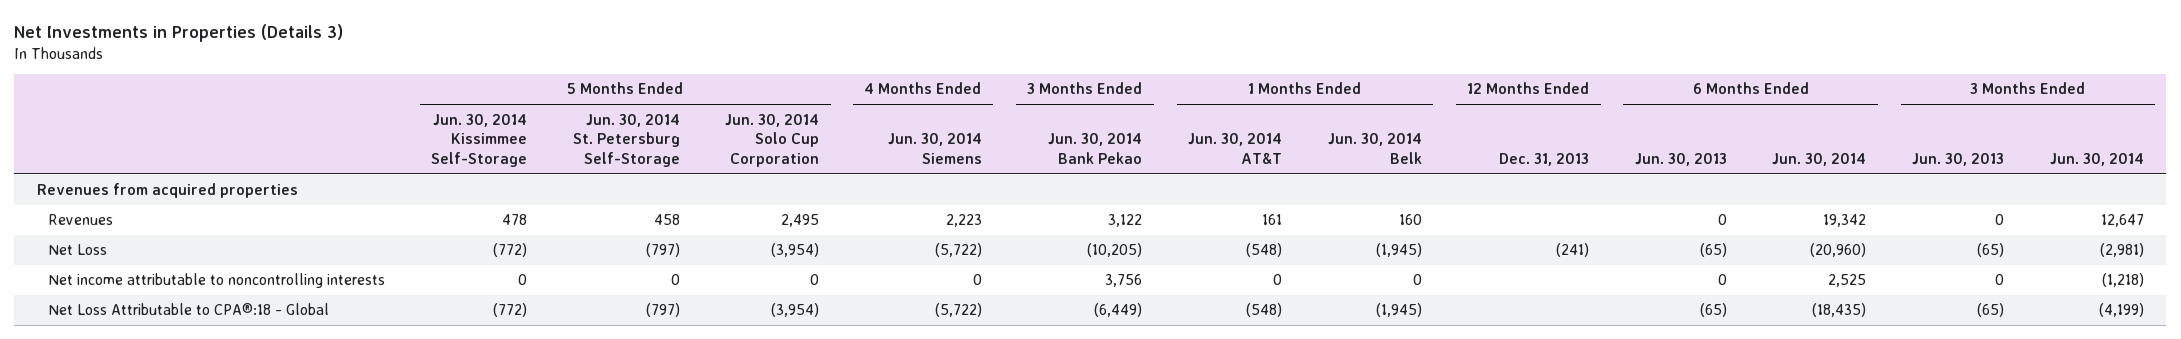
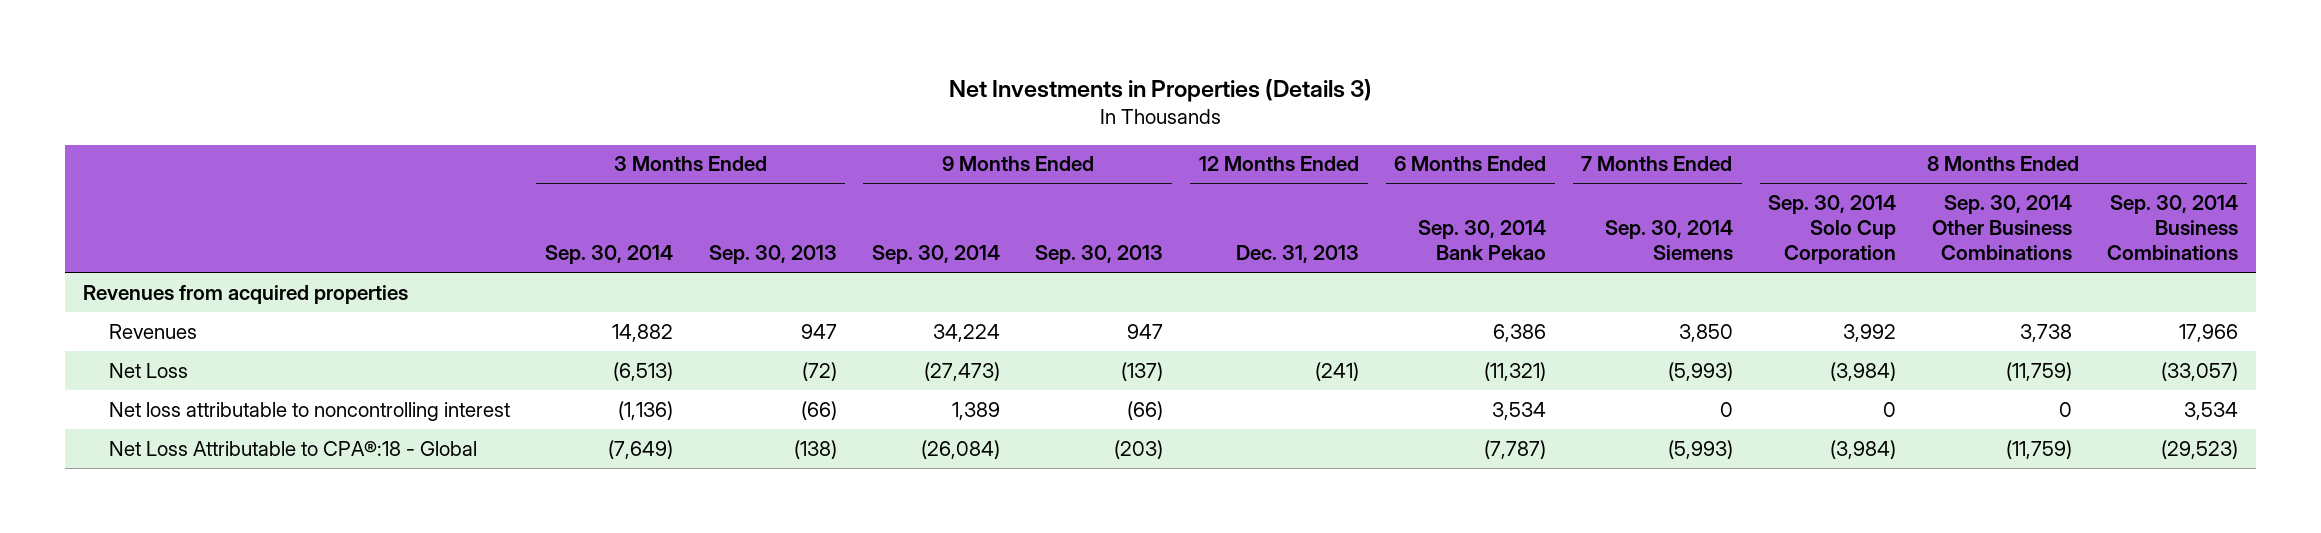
- | 5 Months Ended Jun. 30, 2014 Kissimmee Self-Storage | 5 Months Ended Jun. 30, 2014 St. Petersburg Self-Storage | 5 Months Ended Jun. 30, 2014 Solo Cup Corporation | 4 Months Ended Jun. 30, 2014 Siemens | 3 Months Ended Jun. 30, 2014 Bank Pekao | 1 Months Ended Jun. 30, 2014 AT&T | 1 Months Ended Jun. 30, 2014 Belk | 12 Months Ended Dec. 31, 2013 | 6 Months Ended Jun. 30, 2013 | 6 Months Ended Jun. 30, 2014 | 3 Months Ended Jun. 30, 2013 | 3 Months Ended Jun. 30, 2014
+ | 3 Months Ended Sep. 30, 2014 | 3 Months Ended Sep. 30, 2013 | 9 Months Ended Sep. 30, 2014 | 9 Months Ended Sep. 30, 2013 | 12 Months Ended Dec. 31, 2013 | 6 Months Ended Sep. 30, 2014 Bank Pekao | 7 Months Ended Sep. 30, 2014 Siemens | 8 Months Ended Sep. 30, 2014 Solo Cup Corporation | 8 Months Ended Sep. 30, 2014 Other Business Combinations | 8 Months Ended Sep. 30, 2014 Business Combinations
- Net income attributable to noncontrolling interests | 0 | 0 | 0 | 0 | 3,756 | 0 | 0 | | 0 | 2,525 | 0 | (1,218)
+ Net loss attributable to noncontrolling interest | (1,136) | (66) | 1,389 | (66) | | 3,534 | 0 | 0 | 0 | 3,534

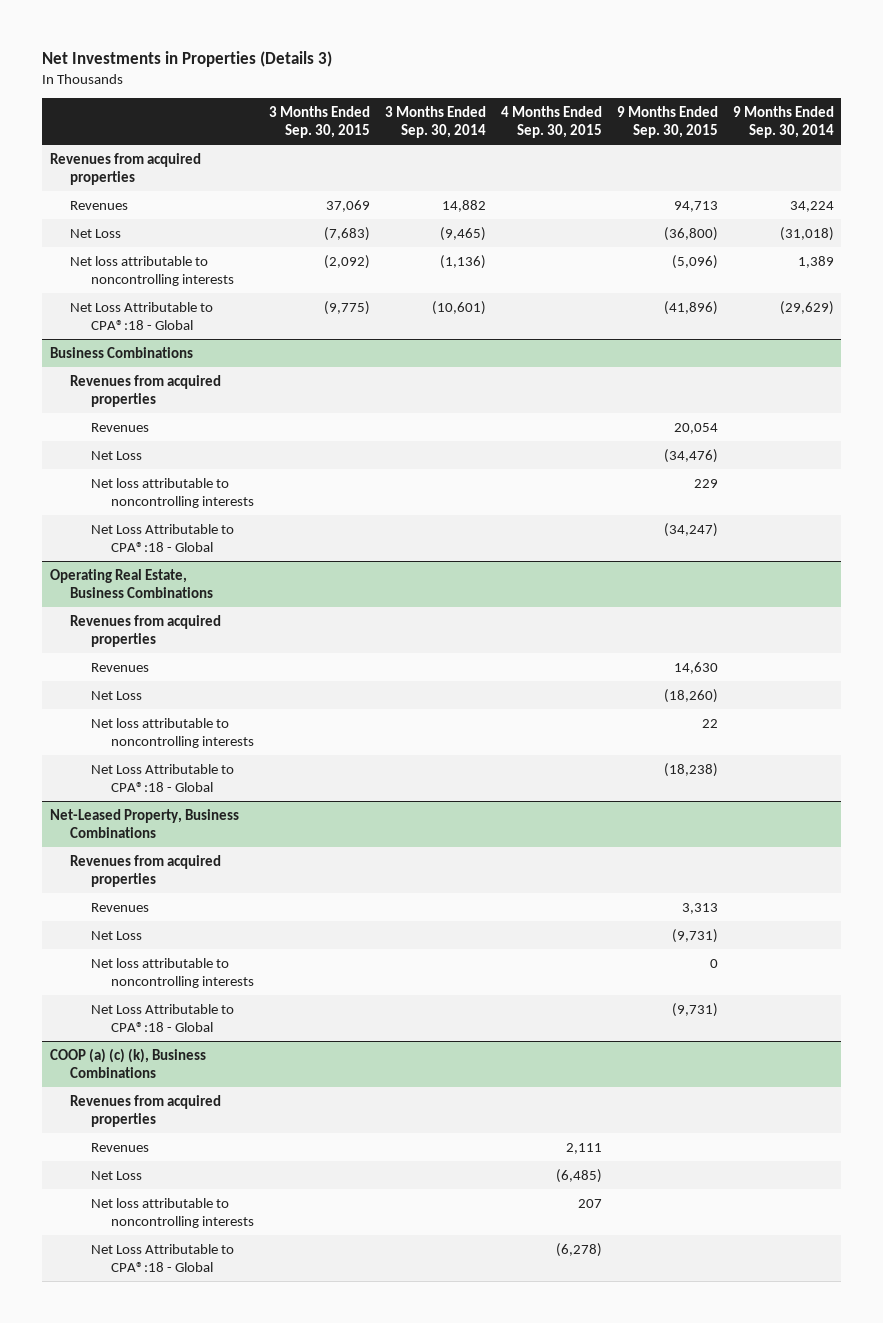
- | 3 Months Ended Sep. 30, 2014 | 3 Months Ended Sep. 30, 2013 | 9 Months Ended Sep. 30, 2014 | 9 Months Ended Sep. 30, 2013 | 12 Months Ended Dec. 31, 2013 | 6 Months Ended Sep. 30, 2014 Bank Pekao | 7 Months Ended Sep. 30, 2014 Siemens | 8 Months Ended Sep. 30, 2014 Solo Cup Corporation | 8 Months Ended Sep. 30, 2014 Other Business Combinations | 8 Months Ended Sep. 30, 2014 Business Combinations
+ | 3 Months Ended Sep. 30, 2015 | 3 Months Ended Sep. 30, 2014 | 4 Months Ended Sep. 30, 2015 | 9 Months Ended Sep. 30, 2015 | 9 Months Ended Sep. 30, 2014
- Net Loss | (6,513) | (72) | (27,473) | (137) | (241) | (11,321) | (5,993) | (3,984) | (11,759) | (33,057)
- Net loss attributable to noncontrolling interest | (1,136) | (66) | 1,389 | (66) | | 3,534 | 0 | 0 | 0 | 3,534
- Net Loss Attributable to CPA®:18 - Global | (7,649) | (138) | (26,084) | (203) | | (7,787) | (5,993) | (3,984) | (11,759) | (29,523)
+ Net Loss | (7,683) | (9,465) | | (36,800) | (31,018)
+ Net loss attributable to noncontrolling interests | (2,092) | (1,136) | | (5,096) | 1,389
+ Net Loss Attributable to CPA®:18 - Global | (9,775) | (10,601) | | (41,896) | (29,629)
+ Business Combinations
+ Revenues from acquired properties
+ Revenues | | | | 20,054 |
+ Net Loss | | | | (34,476) |
+ Net loss attributable to noncontrolling interests | | | | 229 |
+ Net Loss Attributable to CPA®:18 - Global | | | | (34,247) |
+ Operating Real Estate, Business Combinations
+ Revenues from acquired properties
+ Revenues | | | | 14,630 |
+ Net Loss | | | | (18,260) |
+ Net loss attributable to noncontrolling interests | | | | 22 |
+ Net Loss Attributable to CPA®:18 - Global | | | | (18,238) |
+ Net-Leased Property, Business Combinations
+ Revenues from acquired properties
+ Revenues | | | | 3,313 |
+ Net Loss | | | | (9,731) |
+ Net loss attributable to noncontrolling interests | | | | 0 |
+ Net Loss Attributable to CPA®:18 - Global | | | | (9,731) |
+ COOP (a) (c) (k), Business Combinations
+ Revenues from acquired properties
+ Revenues | | | 2,111 | |
+ Net Loss | | | (6,485) | |
+ Net loss attributable to noncontrolling interests | | | 207 | |
+ Net Loss Attributable to CPA®:18 - Global | | | (6,278) | |

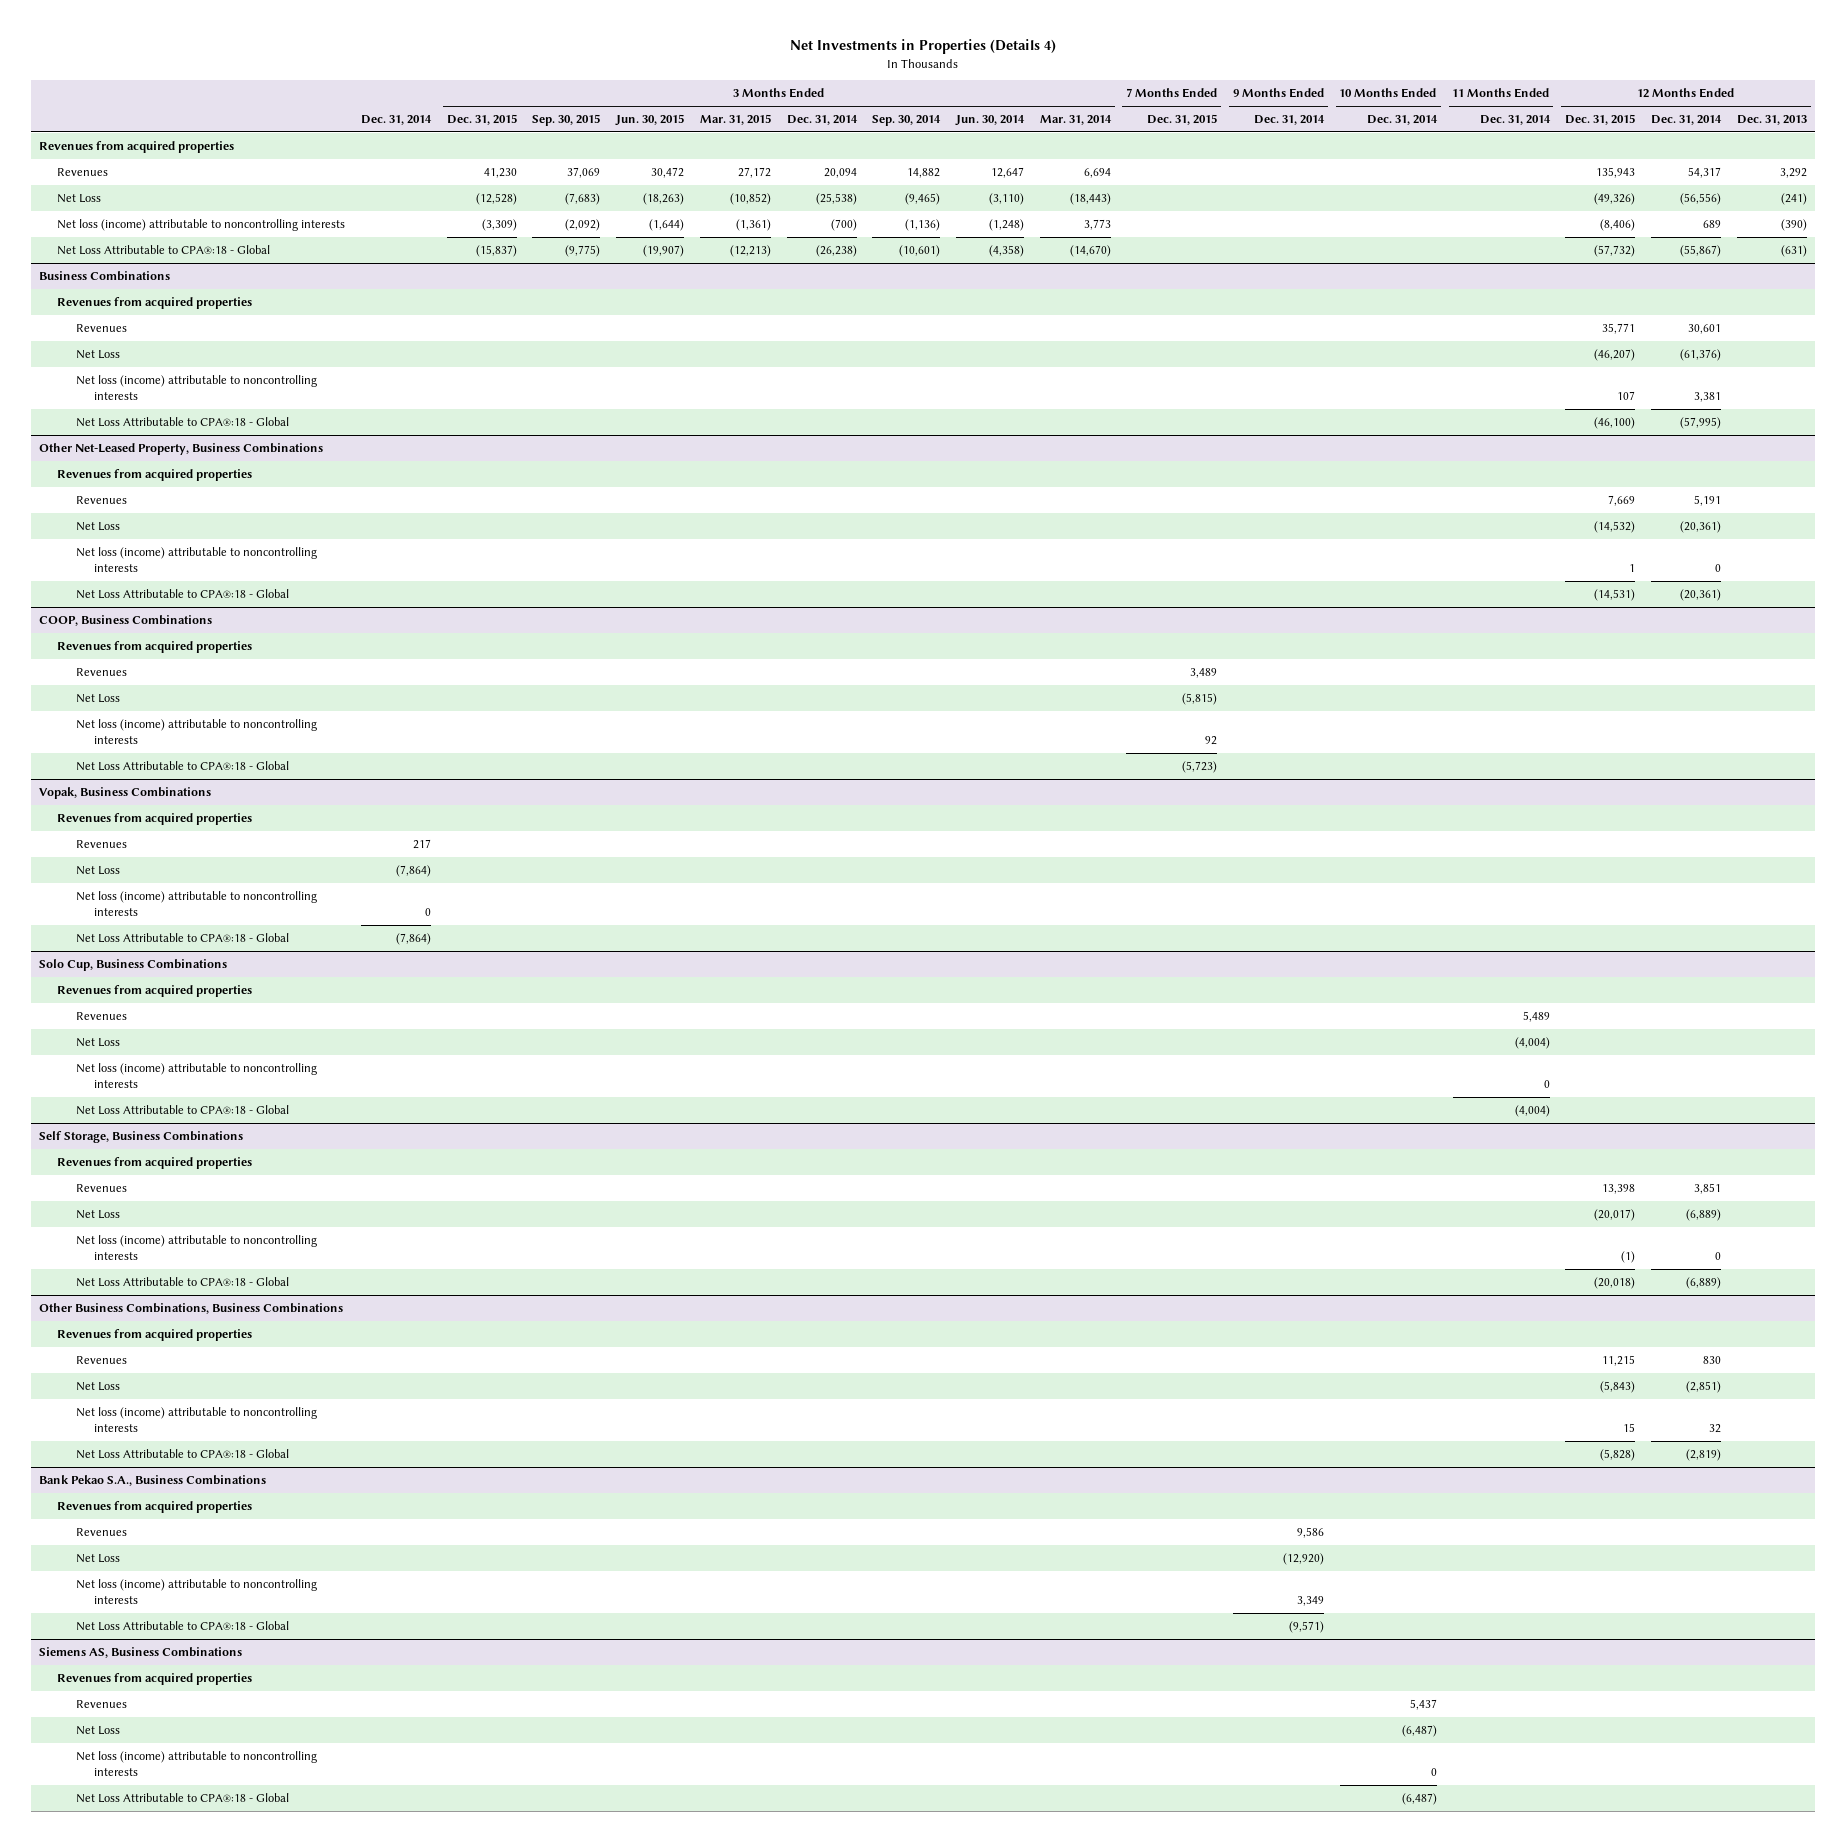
- Net Investments in Properties (Details 3)
+ Net Investments in Properties (Details 4)
- | 3 Months Ended Sep. 30, 2015 | 3 Months Ended Sep. 30, 2014 | 4 Months Ended Sep. 30, 2015 | 9 Months Ended Sep. 30, 2015 | 9 Months Ended Sep. 30, 2014
+ | Dec. 31, 2014 | 3 Months Ended Dec. 31, 2015 | 3 Months Ended Sep. 30, 2015 | 3 Months Ended Jun. 30, 2015 | 3 Months Ended Mar. 31, 2015 | 3 Months Ended Dec. 31, 2014 | 3 Months Ended Sep. 30, 2014 | 3 Months Ended Jun. 30, 2014 | 3 Months Ended Mar. 31, 2014 | 7 Months Ended Dec. 31, 2015 | 9 Months Ended Dec. 31, 2014 | 10 Months Ended Dec. 31, 2014 | 11 Months Ended Dec. 31, 2014 | 12 Months Ended Dec. 31, 2015 | 12 Months Ended Dec. 31, 2014 | 12 Months Ended Dec. 31, 2013
- Net loss attributable to noncontrolling interests | (2,092) | (1,136) | | (5,096) | 1,389
+ Net loss (income) attributable to noncontrolling interests | | (3,309) | (2,092) | (1,644) | (1,361) | (700) | (1,136) | (1,248) | 3,773 | | | | | (8,406) | 689 | (390)
@ Business Combinations
- Net loss attributable to noncontrolling interests | | | | 229 |
+ Net loss (income) attributable to noncontrolling interests | | | | | | | | | | | | | | 107 | 3,381 |
- Operating Real Estate, Business Combinations
- Revenues from acquired properties
- Revenues | | | | 14,630 |
- Net Loss | | | | (18,260) |
- Net loss attributable to noncontrolling interests | | | | 22 |
- Net Loss Attributable to CPA®:18 - Global | | | | (18,238) |
- Net-Leased Property, Business Combinations
+ Other Net-Leased Property, Business Combinations
- Net loss attributable to noncontrolling interests | | | | 0 |
+ Net loss (income) attributable to noncontrolling interests | | | | | | | | | | | | | | 1 | 0 |
- COOP (a) (c) (k), Business Combinations
+ COOP, Business Combinations
- Net loss attributable to noncontrolling interests | | | 207 | |
+ Net loss (income) attributable to noncontrolling interests | | | | | | | | | | 92 | | | | | |
+ Vopak, Business Combinations
+ Revenues from acquired properties
+ Revenues | 217 | | | | | | | | | | | | | | |
+ Net Loss | (7,864) | | | | | | | | | | | | | | |
+ Net loss (income) attributable to noncontrolling interests | 0 | | | | | | | | | | | | | | |
+ Net Loss Attributable to CPA®:18 - Global | (7,864) | | | | | | | | | | | | | | |
+ Solo Cup, Business Combinations
+ Revenues from acquired properties
+ Revenues | | | | | | | | | | | | | 5,489 | | |
+ Net Loss | | | | | | | | | | | | | (4,004) | | |
+ Net loss (income) attributable to noncontrolling interests | | | | | | | | | | | | | 0 | | |
+ Net Loss Attributable to CPA®:18 - Global | | | | | | | | | | | | | (4,004) | | |
+ Self Storage, Business Combinations
+ Revenues from acquired properties
+ Revenues | | | | | | | | | | | | | | 13,398 | 3,851 |
+ Net Loss | | | | | | | | | | | | | | (20,017) | (6,889) |
+ Net loss (income) attributable to noncontrolling interests | | | | | | | | | | | | | | (1) | 0 |
+ Net Loss Attributable to CPA®:18 - Global | | | | | | | | | | | | | | (20,018) | (6,889) |
+ Other Business Combinations, Business Combinations
+ Revenues from acquired properties
+ Revenues | | | | | | | | | | | | | | 11,215 | 830 |
+ Net Loss | | | | | | | | | | | | | | (5,843) | (2,851) |
+ Net loss (income) attributable to noncontrolling interests | | | | | | | | | | | | | | 15 | 32 |
+ Net Loss Attributable to CPA®:18 - Global | | | | | | | | | | | | | | (5,828) | (2,819) |
+ Bank Pekao S.A., Business Combinations
+ Revenues from acquired properties
+ Revenues | | | | | | | | | | | 9,586 | | | | |
+ Net Loss | | | | | | | | | | | (12,920) | | | | |
+ Net loss (income) attributable to noncontrolling interests | | | | | | | | | | | 3,349 | | | | |
+ Net Loss Attributable to CPA®:18 - Global | | | | | | | | | | | (9,571) | | | | |
+ Siemens AS, Business Combinations
+ Revenues from acquired properties
+ Revenues | | | | | | | | | | | | 5,437 | | | |
+ Net Loss | | | | | | | | | | | | (6,487) | | | |
+ Net loss (income) attributable to noncontrolling interests | | | | | | | | | | | | 0 | | | |
+ Net Loss Attributable to CPA®:18 - Global | | | | | | | | | | | | (6,487) | | | |

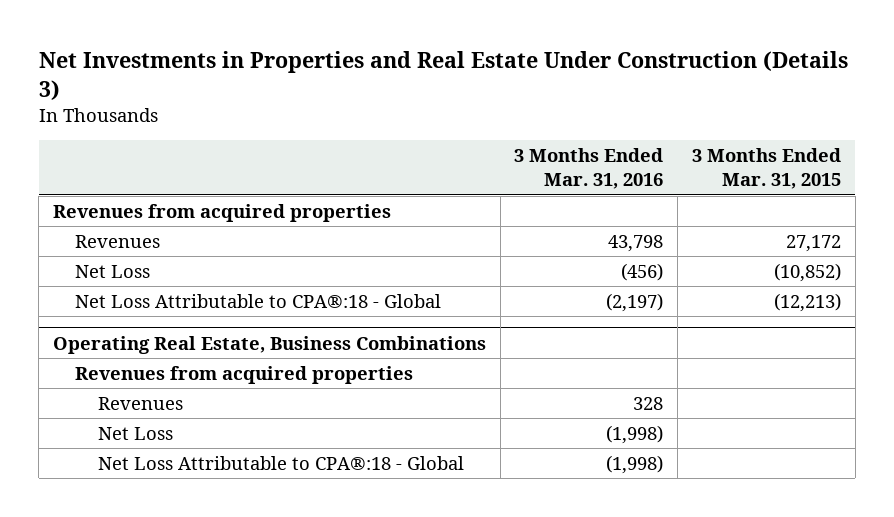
- Net Investments in Properties (Details 4)
+ Net Investments in Properties and Real Estate Under Construction (Details 3)
- | Dec. 31, 2014 | 3 Months Ended Dec. 31, 2015 | 3 Months Ended Sep. 30, 2015 | 3 Months Ended Jun. 30, 2015 | 3 Months Ended Mar. 31, 2015 | 3 Months Ended Dec. 31, 2014 | 3 Months Ended Sep. 30, 2014 | 3 Months Ended Jun. 30, 2014 | 3 Months Ended Mar. 31, 2014 | 7 Months Ended Dec. 31, 2015 | 9 Months Ended Dec. 31, 2014 | 10 Months Ended Dec. 31, 2014 | 11 Months Ended Dec. 31, 2014 | 12 Months Ended Dec. 31, 2015 | 12 Months Ended Dec. 31, 2014 | 12 Months Ended Dec. 31, 2013
+ | 3 Months Ended Mar. 31, 2016 | 3 Months Ended Mar. 31, 2015
- Net loss (income) attributable to noncontrolling interests | | (3,309) | (2,092) | (1,644) | (1,361) | (700) | (1,136) | (1,248) | 3,773 | | | | | (8,406) | 689 | (390)
- Business Combinations
+ Operating Real Estate, Business Combinations
- Net loss (income) attributable to noncontrolling interests | | | | | | | | | | | | | | 107 | 3,381 |
- Other Net-Leased Property, Business Combinations
- Revenues from acquired properties
- Revenues | | | | | | | | | | | | | | 7,669 | 5,191 |
- Net Loss | | | | | | | | | | | | | | (14,532) | (20,361) |
- Net loss (income) attributable to noncontrolling interests | | | | | | | | | | | | | | 1 | 0 |
- Net Loss Attributable to CPA®:18 - Global | | | | | | | | | | | | | | (14,531) | (20,361) |
- COOP, Business Combinations
- Revenues from acquired properties
- Revenues | | | | | | | | | | 3,489 | | | | | |
- Net Loss | | | | | | | | | | (5,815) | | | | | |
- Net loss (income) attributable to noncontrolling interests | | | | | | | | | | 92 | | | | | |
- Net Loss Attributable to CPA®:18 - Global | | | | | | | | | | (5,723) | | | | | |
- Vopak, Business Combinations
- Revenues from acquired properties
- Revenues | 217 | | | | | | | | | | | | | | |
- Net Loss | (7,864) | | | | | | | | | | | | | | |
- Net loss (income) attributable to noncontrolling interests | 0 | | | | | | | | | | | | | | |
- Net Loss Attributable to CPA®:18 - Global | (7,864) | | | | | | | | | | | | | | |
- Solo Cup, Business Combinations
- Revenues from acquired properties
- Revenues | | | | | | | | | | | | | 5,489 | | |
- Net Loss | | | | | | | | | | | | | (4,004) | | |
- Net loss (income) attributable to noncontrolling interests | | | | | | | | | | | | | 0 | | |
- Net Loss Attributable to CPA®:18 - Global | | | | | | | | | | | | | (4,004) | | |
- Self Storage, Business Combinations
- Revenues from acquired properties
- Revenues | | | | | | | | | | | | | | 13,398 | 3,851 |
- Net Loss | | | | | | | | | | | | | | (20,017) | (6,889) |
- Net loss (income) attributable to noncontrolling interests | | | | | | | | | | | | | | (1) | 0 |
- Net Loss Attributable to CPA®:18 - Global | | | | | | | | | | | | | | (20,018) | (6,889) |
- Other Business Combinations, Business Combinations
- Revenues from acquired properties
- Revenues | | | | | | | | | | | | | | 11,215 | 830 |
- Net Loss | | | | | | | | | | | | | | (5,843) | (2,851) |
- Net loss (income) attributable to noncontrolling interests | | | | | | | | | | | | | | 15 | 32 |
- Net Loss Attributable to CPA®:18 - Global | | | | | | | | | | | | | | (5,828) | (2,819) |
- Bank Pekao S.A., Business Combinations
- Revenues from acquired properties
- Revenues | | | | | | | | | | | 9,586 | | | | |
- Net Loss | | | | | | | | | | | (12,920) | | | | |
- Net loss (income) attributable to noncontrolling interests | | | | | | | | | | | 3,349 | | | | |
- Net Loss Attributable to CPA®:18 - Global | | | | | | | | | | | (9,571) | | | | |
- Siemens AS, Business Combinations
- Revenues from acquired properties
- Revenues | | | | | | | | | | | | 5,437 | | | |
- Net Loss | | | | | | | | | | | | (6,487) | | | |
- Net loss (income) attributable to noncontrolling interests | | | | | | | | | | | | 0 | | | |
- Net Loss Attributable to CPA®:18 - Global | | | | | | | | | | | | (6,487) | | | |

